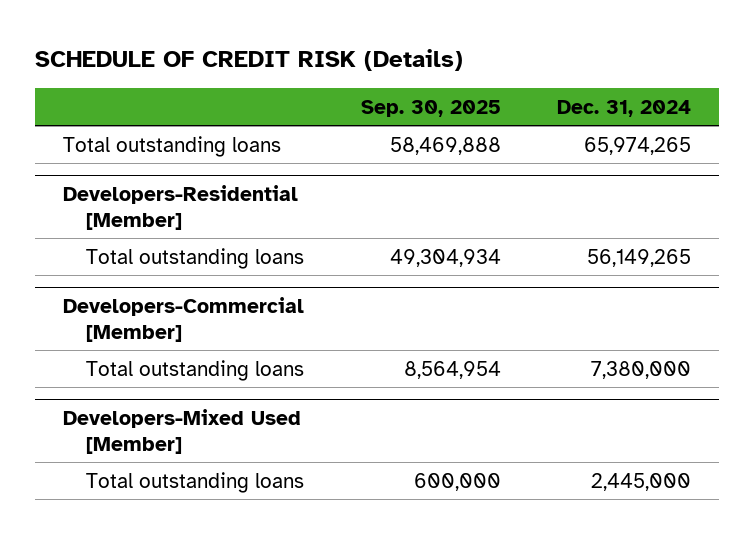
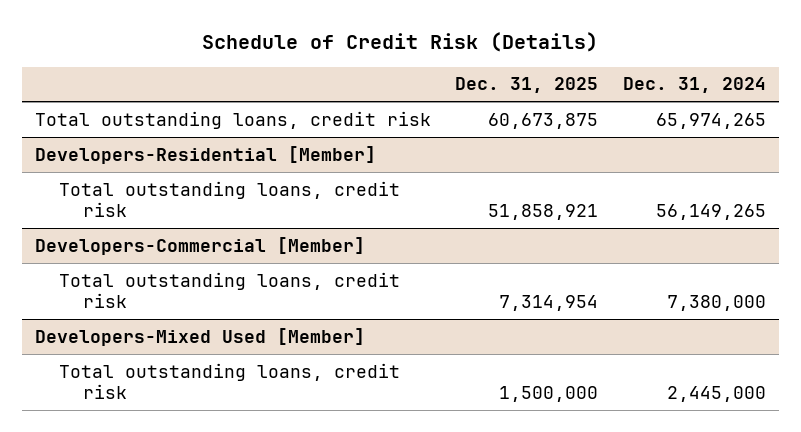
- SCHEDULE OF CREDIT RISK (Details)
+ Schedule of Credit Risk (Details)
- | Sep. 30, 2025 | Dec. 31, 2024
+ | Dec. 31, 2025 | Dec. 31, 2024
- Total outstanding loans | 58,469,888 | 65,974,265
+ Total outstanding loans, credit risk | 60,673,875 | 65,974,265
@ Developers-Residential [Member]
- Total outstanding loans | 49,304,934 | 56,149,265
+ Total outstanding loans, credit risk | 51,858,921 | 56,149,265
@ Developers-Commercial [Member]
- Total outstanding loans | 8,564,954 | 7,380,000
+ Total outstanding loans, credit risk | 7,314,954 | 7,380,000
@ Developers-Mixed Used [Member]
- Total outstanding loans | 600,000 | 2,445,000
+ Total outstanding loans, credit risk | 1,500,000 | 2,445,000

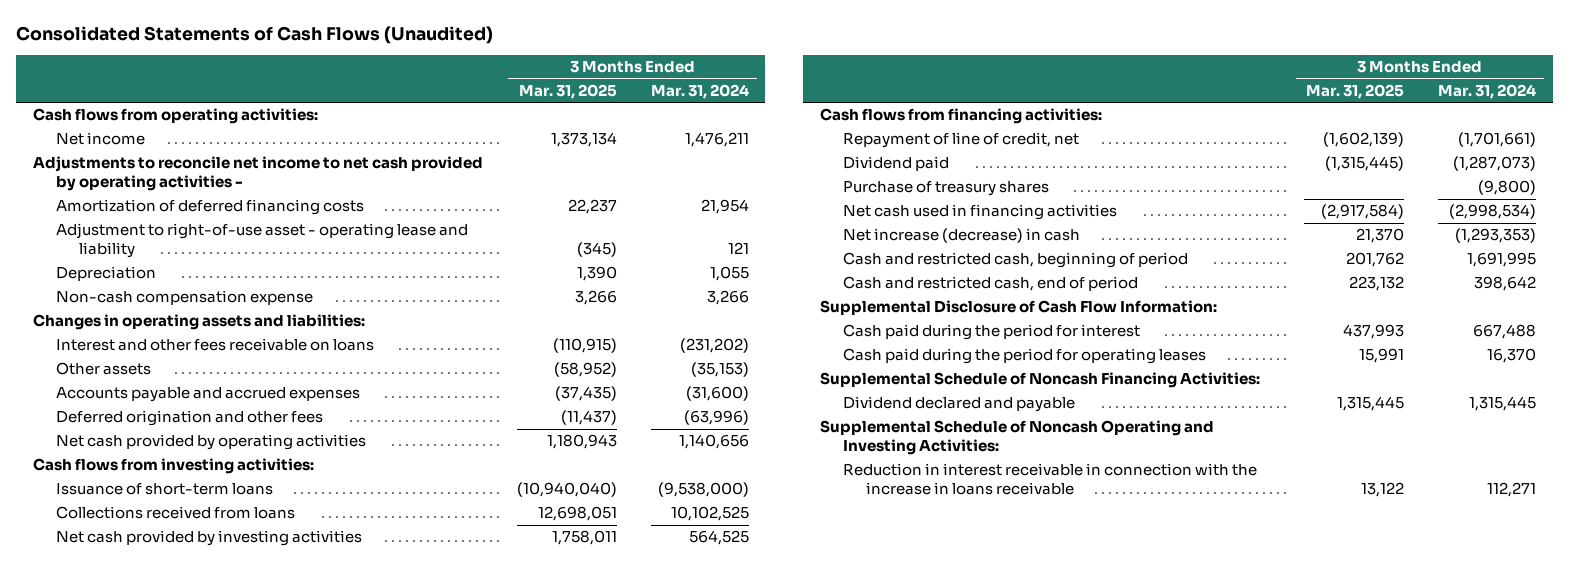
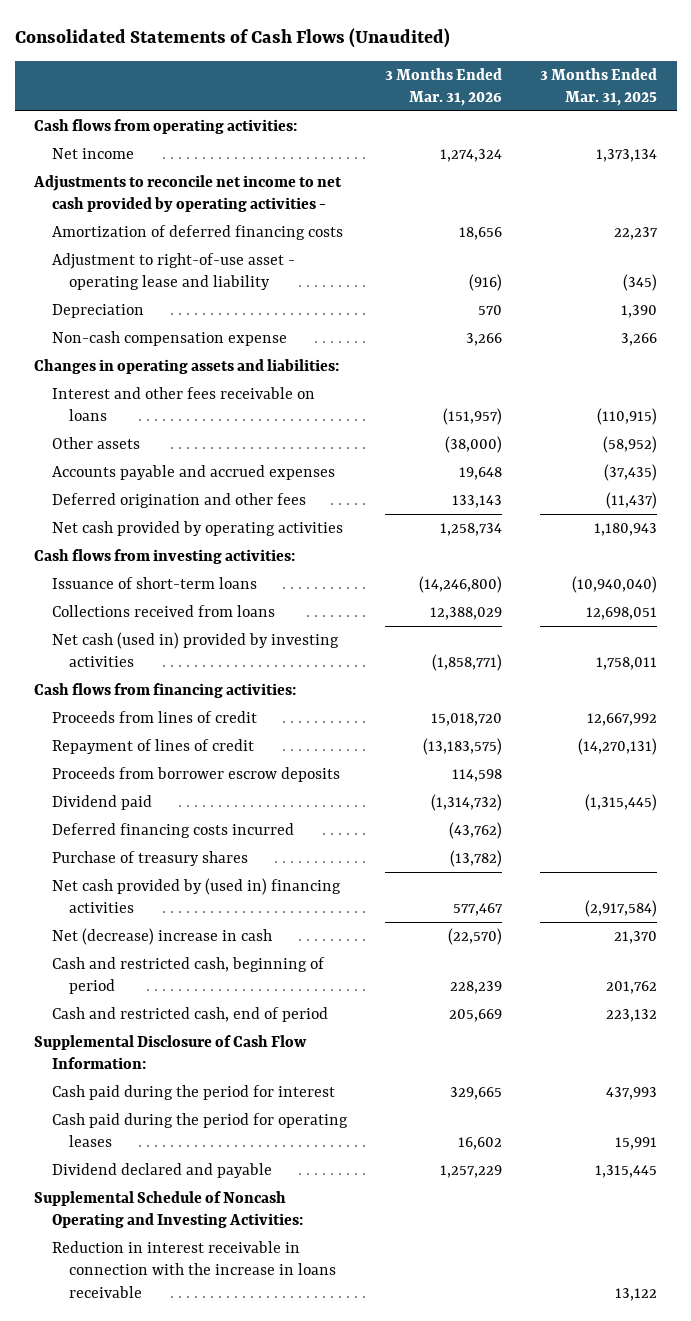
- | 3 Months Ended Mar. 31, 2025 | 3 Months Ended Mar. 31, 2024
+ | 3 Months Ended Mar. 31, 2026 | 3 Months Ended Mar. 31, 2025
- Net cash provided by investing activities | 1,758,011 | 564,525
+ Net cash (used in) provided by investing activities | (1,858,771) | 1,758,011
- Repayment of line of credit, net | (1,602,139) | (1,701,661)
+ Proceeds from lines of credit | 15,018,720 | 12,667,992
+ Repayment of lines of credit | (13,183,575) | (14,270,131)
+ Proceeds from borrower escrow deposits | 114,598 |
+ Deferred financing costs incurred | (43,762) |
- Net cash used in financing activities | (2,917,584) | (2,998,534)
- Net increase (decrease) in cash | 21,370 | (1,293,353)
+ Net cash provided by (used in) financing activities | 577,467 | (2,917,584)
+ Net (decrease) increase in cash | (22,570) | 21,370
- Supplemental Schedule of Noncash Financing Activities:

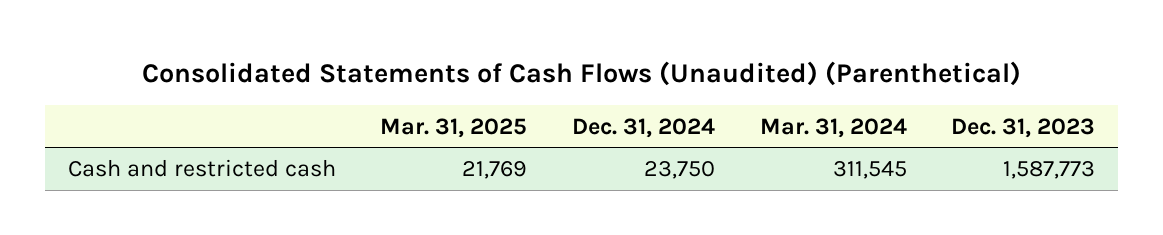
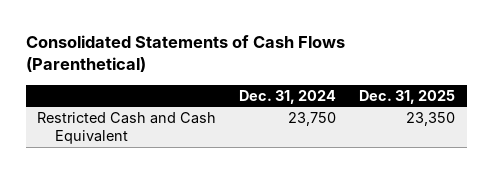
- Consolidated Statements of Cash Flows (Unaudited) (Parenthetical)
+ Consolidated Statements of Cash Flows (Parenthetical)
- | Mar. 31, 2025 | Dec. 31, 2024 | Mar. 31, 2024 | Dec. 31, 2023
+ | Dec. 31, 2024 | Dec. 31, 2025
- Cash and restricted cash | 21,769 | 23,750 | 311,545 | 1,587,773
+ Restricted Cash and Cash Equivalent | 23,750 | 23,350

